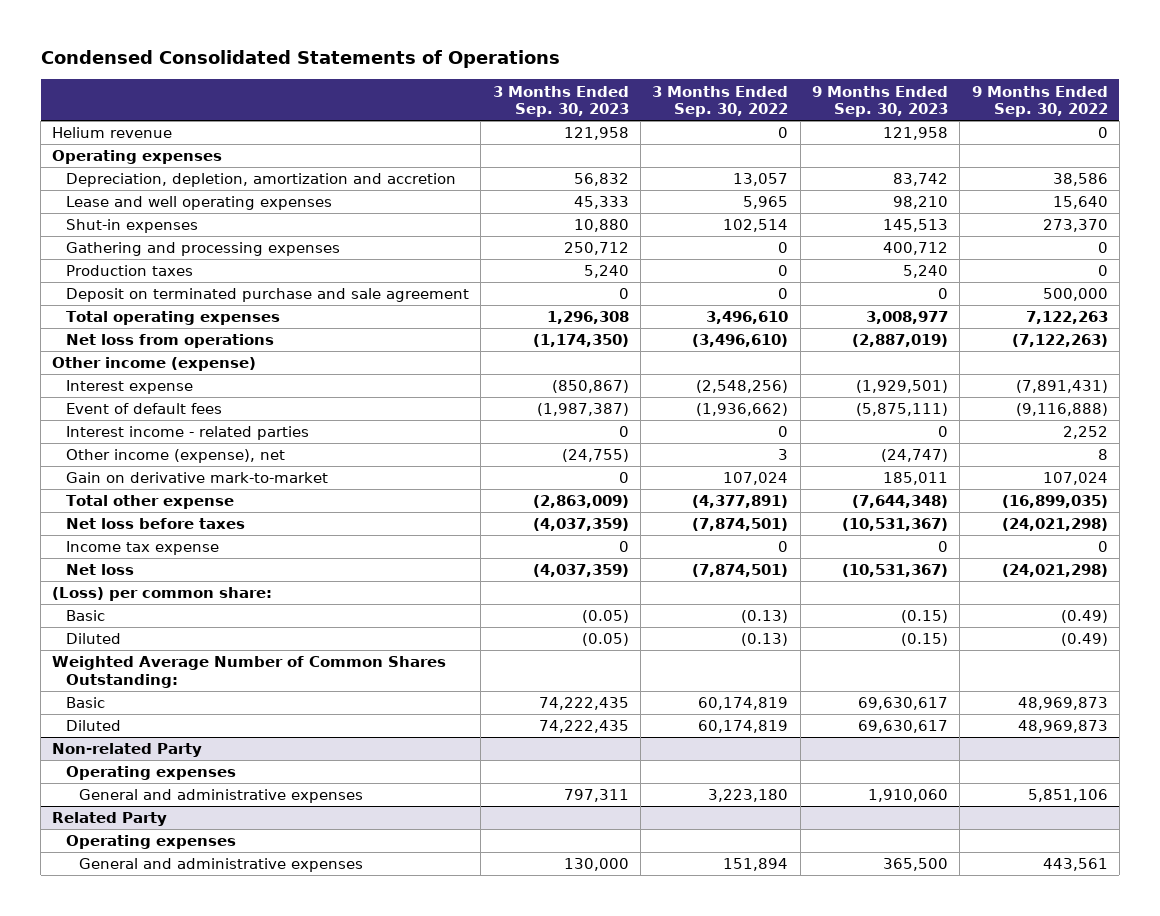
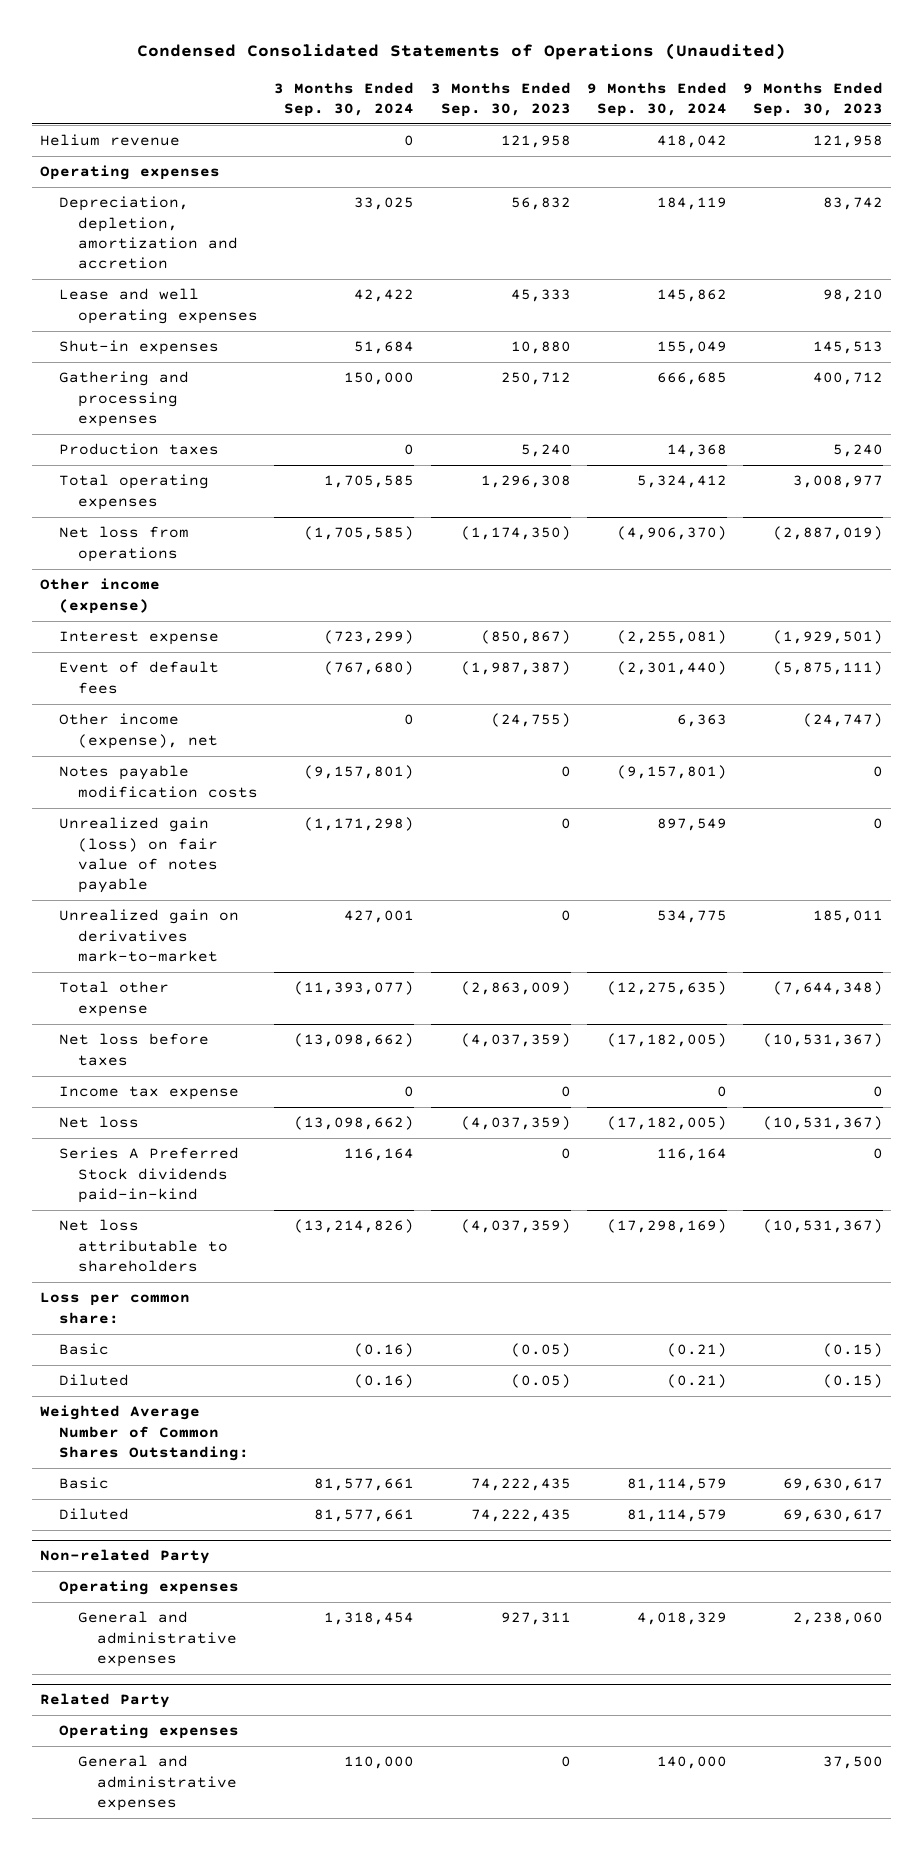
- Condensed Consolidated Statements of Operations
+ Condensed Consolidated Statements of Operations (Unaudited)
- | 3 Months Ended Sep. 30, 2023 | 3 Months Ended Sep. 30, 2022 | 9 Months Ended Sep. 30, 2023 | 9 Months Ended Sep. 30, 2022
+ | 3 Months Ended Sep. 30, 2024 | 3 Months Ended Sep. 30, 2023 | 9 Months Ended Sep. 30, 2024 | 9 Months Ended Sep. 30, 2023
- Deposit on terminated purchase and sale agreement | 0 | 0 | 0 | 500,000
- Interest income - related parties | 0 | 0 | 0 | 2,252
- Gain on derivative mark-to-market | 0 | 107,024 | 185,011 | 107,024
+ Notes payable modification costs | (9,157,801) | 0 | (9,157,801) | 0
+ Unrealized gain (loss) on fair value of notes payable | (1,171,298) | 0 | 897,549 | 0
+ Unrealized gain on derivatives mark-to-market | 427,001 | 0 | 534,775 | 185,011
- (Loss) per common share:
+ Series A Preferred Stock dividends paid-in-kind | 116,164 | 0 | 116,164 | 0
+ Net loss attributable to shareholders | (13,214,826) | (4,037,359) | (17,298,169) | (10,531,367)
+ Loss per common share:
@ Non-related Party
- General and administrative expenses | 797,311 | 3,223,180 | 1,910,060 | 5,851,106
+ General and administrative expenses | 1,318,454 | 927,311 | 4,018,329 | 2,238,060
@ Related Party
- General and administrative expenses | 130,000 | 151,894 | 365,500 | 443,561
+ General and administrative expenses | 110,000 | 0 | 140,000 | 37,500

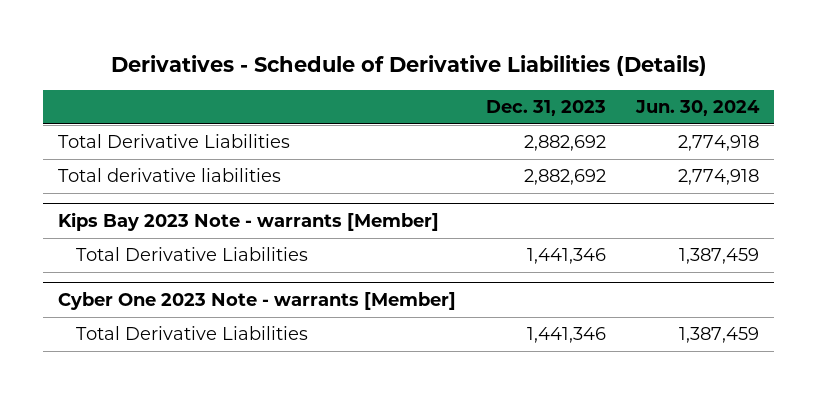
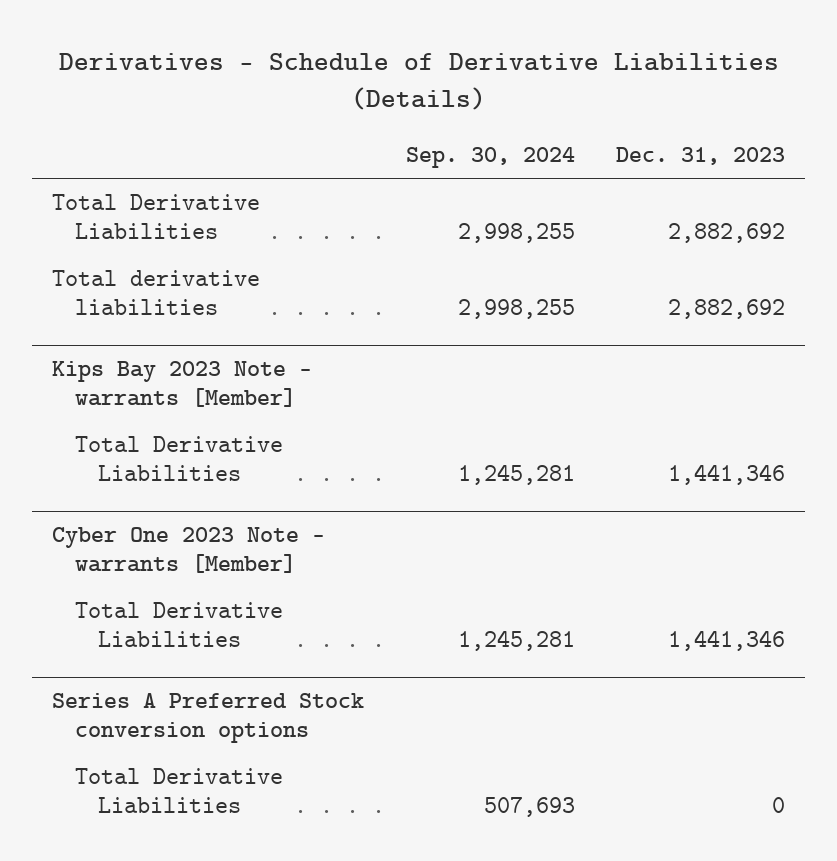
- | Dec. 31, 2023 | Jun. 30, 2024
+ | Sep. 30, 2024 | Dec. 31, 2023
+ Series A Preferred Stock conversion options
+ Total Derivative Liabilities | 507,693 | 0

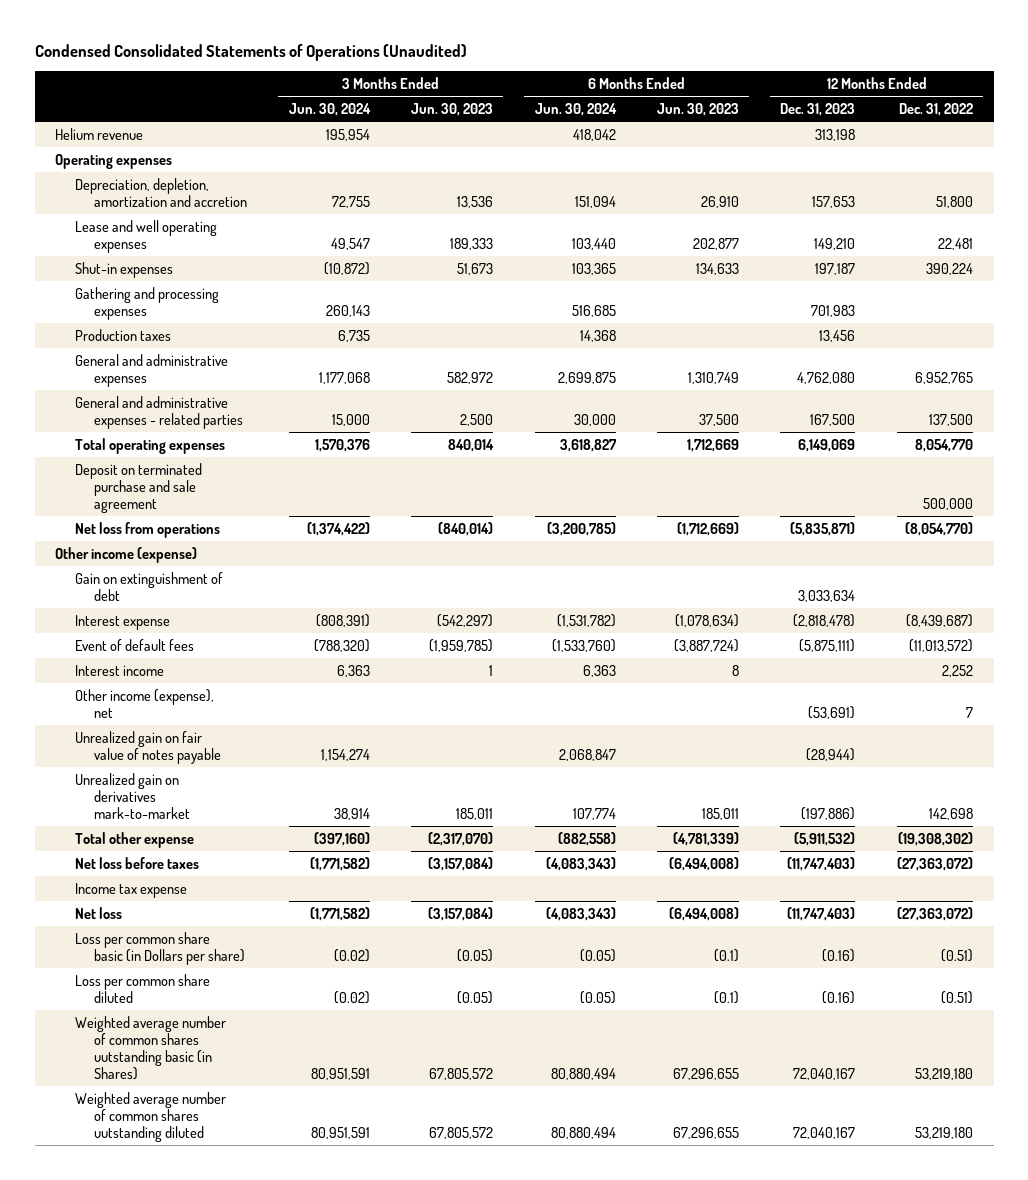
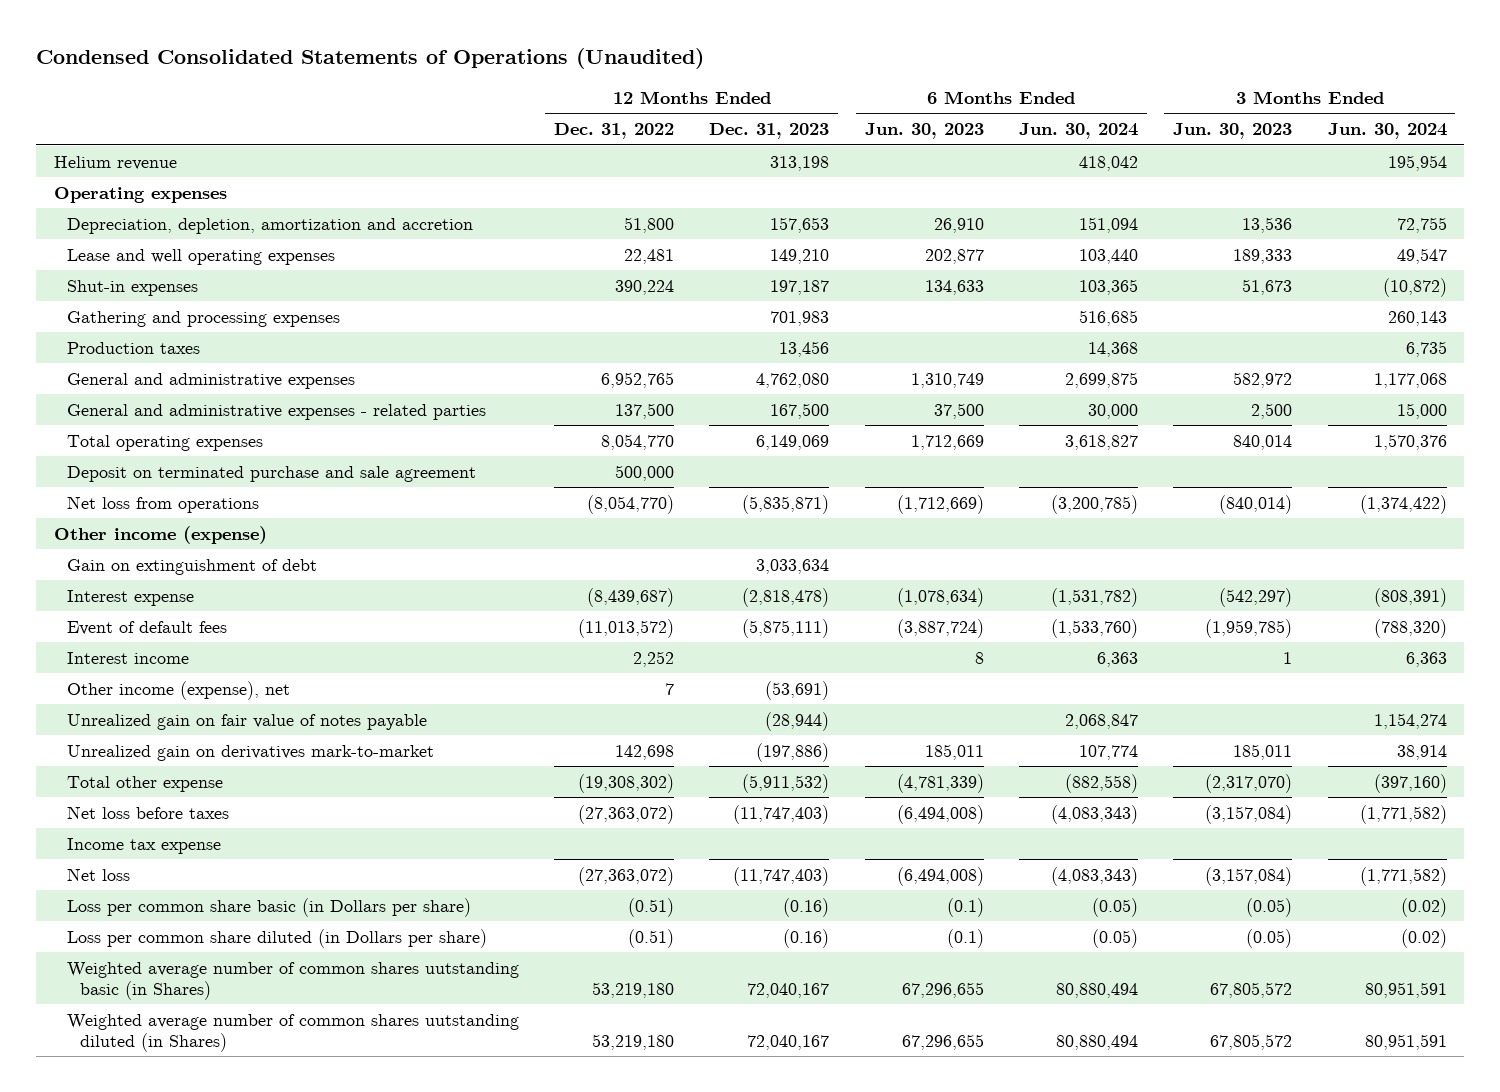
- | 3 Months Ended Jun. 30, 2024 | 3 Months Ended Jun. 30, 2023 | 6 Months Ended Jun. 30, 2024 | 6 Months Ended Jun. 30, 2023 | 12 Months Ended Dec. 31, 2023 | 12 Months Ended Dec. 31, 2022
+ | 12 Months Ended Dec. 31, 2022 | 12 Months Ended Dec. 31, 2023 | 6 Months Ended Jun. 30, 2023 | 6 Months Ended Jun. 30, 2024 | 3 Months Ended Jun. 30, 2023 | 3 Months Ended Jun. 30, 2024
- Loss per common share diluted | (0.02) | (0.05) | (0.05) | (0.1) | (0.16) | (0.51)
+ Loss per common share diluted (in Dollars per share) | (0.51) | (0.16) | (0.1) | (0.05) | (0.05) | (0.02)
- Weighted average number of common shares uutstanding diluted | 80,951,591 | 67,805,572 | 80,880,494 | 67,296,655 | 72,040,167 | 53,219,180
+ Weighted average number of common shares uutstanding diluted (in Shares) | 53,219,180 | 72,040,167 | 67,296,655 | 80,880,494 | 67,805,572 | 80,951,591

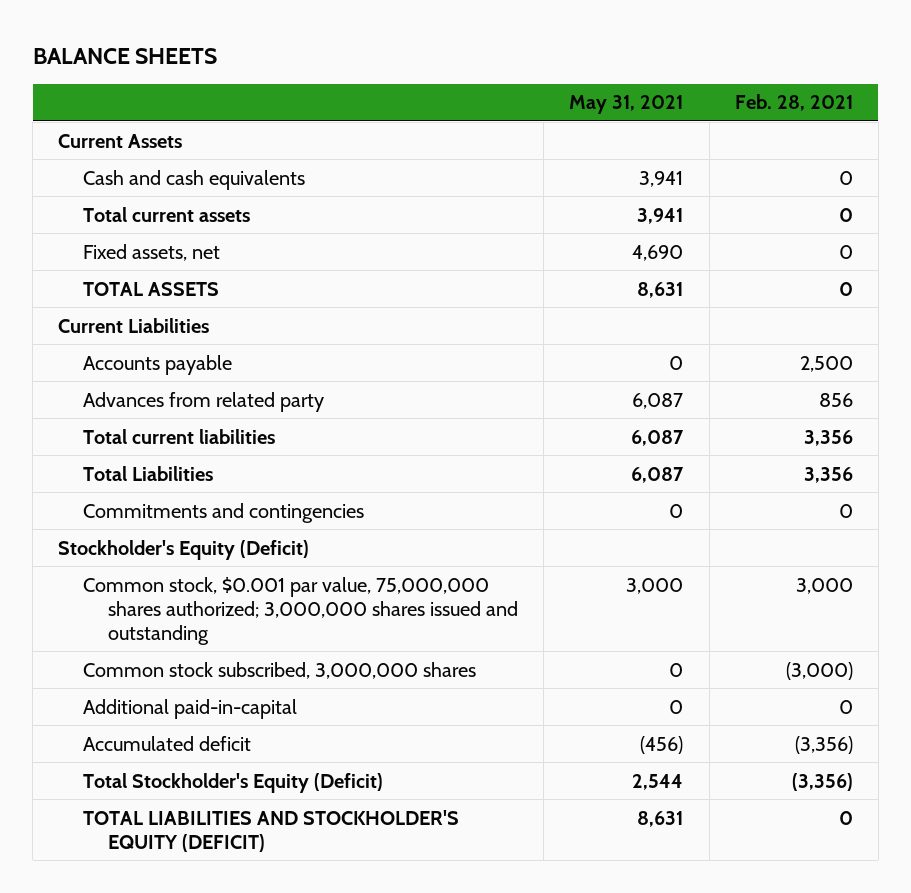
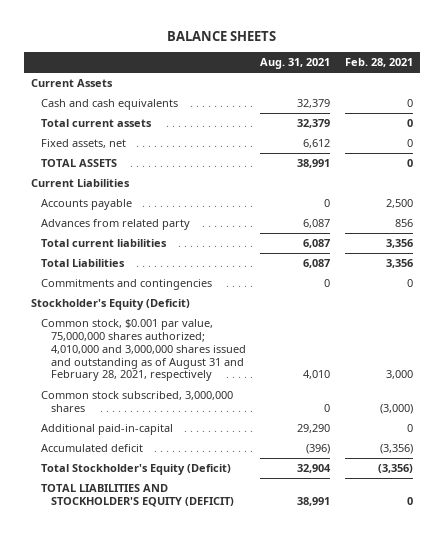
- | May 31, 2021 | Feb. 28, 2021
+ | Aug. 31, 2021 | Feb. 28, 2021
- Common stock, $0.001 par value, 75,000,000 shares authorized; 3,000,000 shares issued and outstanding | 3,000 | 3,000
+ Common stock, $0.001 par value, 75,000,000 shares authorized; 4,010,000 and 3,000,000 shares issued and outstanding as of August 31 and February 28, 2021, respectively | 4,010 | 3,000

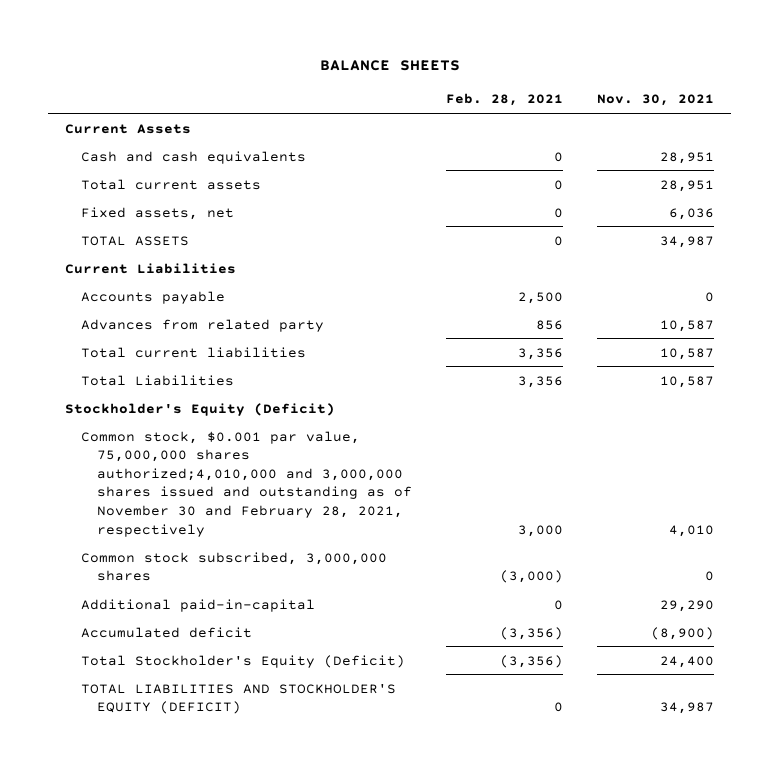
- | Aug. 31, 2021 | Feb. 28, 2021
+ | Feb. 28, 2021 | Nov. 30, 2021
- Commitments and contingencies | 0 | 0
- Common stock, $0.001 par value, 75,000,000 shares authorized; 4,010,000 and 3,000,000 shares issued and outstanding as of August 31 and February 28, 2021, respectively | 4,010 | 3,000
+ Common stock, $0.001 par value, 75,000,000 shares authorized;4,010,000 and 3,000,000 shares issued and outstanding as of November 30 and February 28, 2021, respectively | 3,000 | 4,010

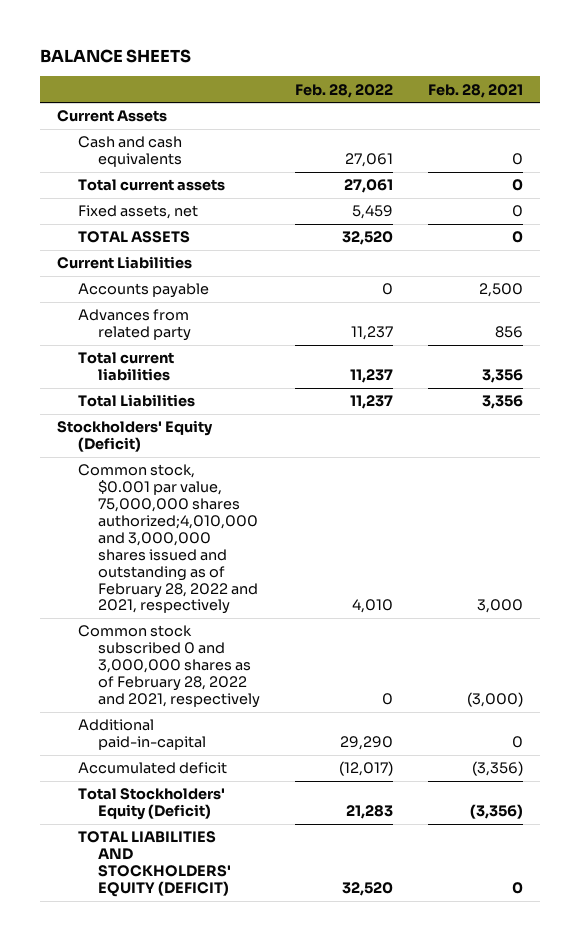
- | Feb. 28, 2021 | Nov. 30, 2021
+ | Feb. 28, 2022 | Feb. 28, 2021
- Stockholder's Equity (Deficit)
- Common stock, $0.001 par value, 75,000,000 shares authorized;4,010,000 and 3,000,000 shares issued and outstanding as of November 30 and February 28, 2021, respectively | 3,000 | 4,010
- Common stock subscribed, 3,000,000 shares | (3,000) | 0
+ Stockholders' Equity (Deficit)
+ Common stock, $0.001 par value, 75,000,000 shares authorized;4,010,000 and 3,000,000 shares issued and outstanding as of February 28, 2022 and 2021, respectively | 4,010 | 3,000
+ Common stock subscribed 0 and 3,000,000 shares as of February 28, 2022 and 2021, respectively | 0 | (3,000)
- Total Stockholder's Equity (Deficit) | (3,356) | 24,400
- TOTAL LIABILITIES AND STOCKHOLDER'S EQUITY (DEFICIT) | 0 | 34,987
+ Total Stockholders' Equity (Deficit) | 21,283 | (3,356)
+ TOTAL LIABILITIES AND STOCKHOLDERS' EQUITY (DEFICIT) | 32,520 | 0

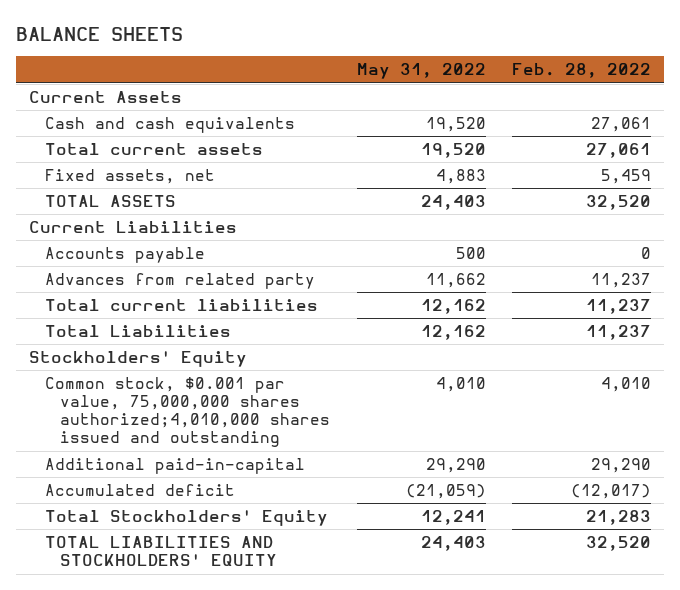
- | Feb. 28, 2022 | Feb. 28, 2021
+ | May 31, 2022 | Feb. 28, 2022
- Stockholders' Equity (Deficit)
- Common stock, $0.001 par value, 75,000,000 shares authorized;4,010,000 and 3,000,000 shares issued and outstanding as of February 28, 2022 and 2021, respectively | 4,010 | 3,000
- Common stock subscribed 0 and 3,000,000 shares as of February 28, 2022 and 2021, respectively | 0 | (3,000)
+ Stockholders' Equity
+ Common stock, $0.001 par value, 75,000,000 shares authorized;4,010,000 shares issued and outstanding | 4,010 | 4,010
- Total Stockholders' Equity (Deficit) | 21,283 | (3,356)
- TOTAL LIABILITIES AND STOCKHOLDERS' EQUITY (DEFICIT) | 32,520 | 0
+ Total Stockholders' Equity | 12,241 | 21,283
+ TOTAL LIABILITIES AND STOCKHOLDERS' EQUITY | 24,403 | 32,520

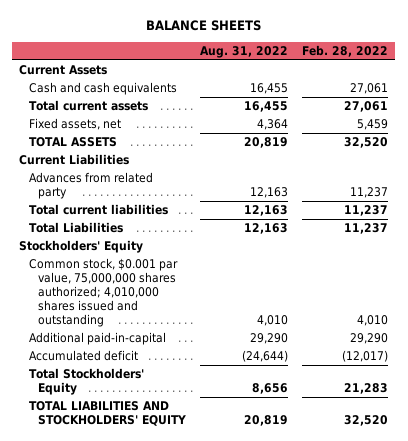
- | May 31, 2022 | Feb. 28, 2022
+ | Aug. 31, 2022 | Feb. 28, 2022
- Accounts payable | 500 | 0
- Common stock, $0.001 par value, 75,000,000 shares authorized;4,010,000 shares issued and outstanding | 4,010 | 4,010
+ Common stock, $0.001 par value, 75,000,000 shares authorized; 4,010,000 shares issued and outstanding | 4,010 | 4,010

